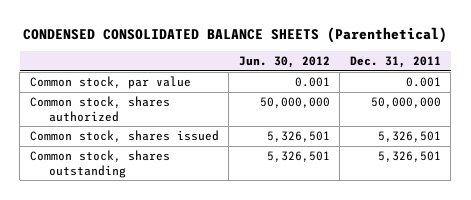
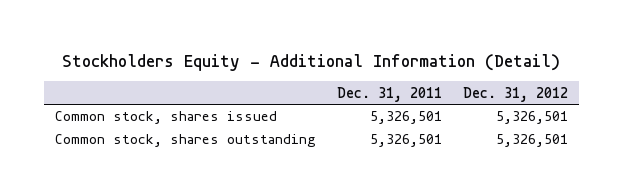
- CONDENSED CONSOLIDATED BALANCE SHEETS (Parenthetical)
+ Stockholders Equity - Additional Information (Detail)
- | Jun. 30, 2012 | Dec. 31, 2011
+ | Dec. 31, 2011 | Dec. 31, 2012
- Common stock, par value | 0.001 | 0.001
- Common stock, shares authorized | 50,000,000 | 50,000,000

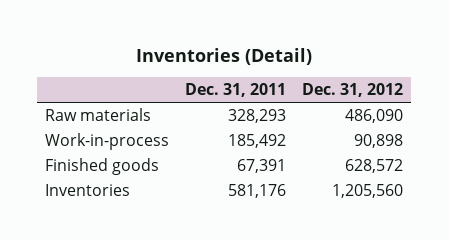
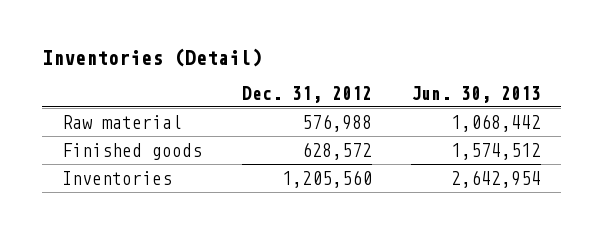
- | Dec. 31, 2011 | Dec. 31, 2012
+ | Dec. 31, 2012 | Jun. 30, 2013
- Raw materials | 328,293 | 486,090
- Work-in-process | 185,492 | 90,898
+ Raw material | 576,988 | 1,068,442

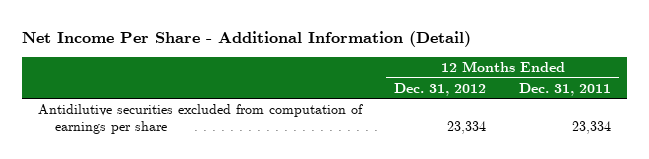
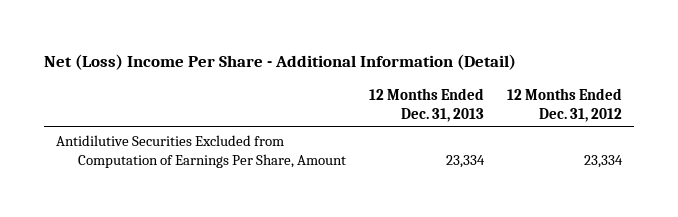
- Net Income Per Share - Additional Information (Detail)
+ Net (Loss) Income Per Share - Additional Information (Detail)
- | 12 Months Ended Dec. 31, 2012 | 12 Months Ended Dec. 31, 2011
+ | 12 Months Ended Dec. 31, 2013 | 12 Months Ended Dec. 31, 2012
- Antidilutive securities excluded from computation of earnings per share | 23,334 | 23,334
+ Antidilutive Securities Excluded from Computation of Earnings Per Share, Amount | 23,334 | 23,334

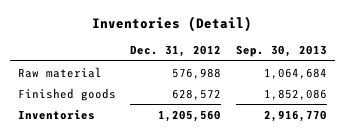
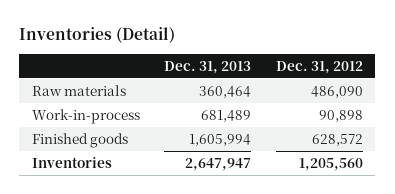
- | Dec. 31, 2012 | Sep. 30, 2013
+ | Dec. 31, 2013 | Dec. 31, 2012
- Raw material | 576,988 | 1,064,684
+ Raw materials | 360,464 | 486,090
+ Work-in-process | 681,489 | 90,898

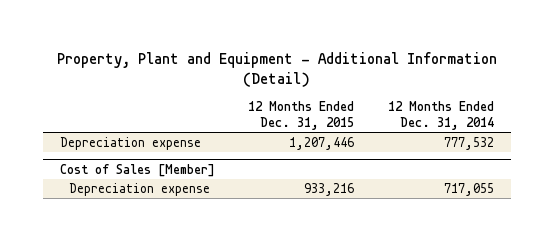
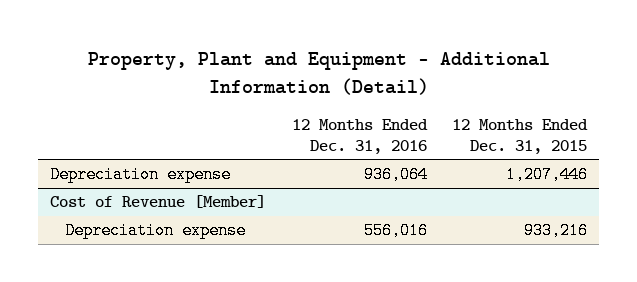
- | 12 Months Ended Dec. 31, 2015 | 12 Months Ended Dec. 31, 2014
+ | 12 Months Ended Dec. 31, 2016 | 12 Months Ended Dec. 31, 2015
- Cost of Sales [Member]
+ Cost of Revenue [Member]

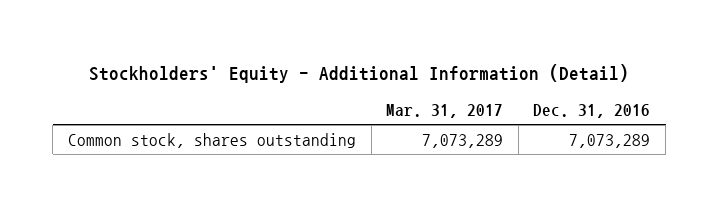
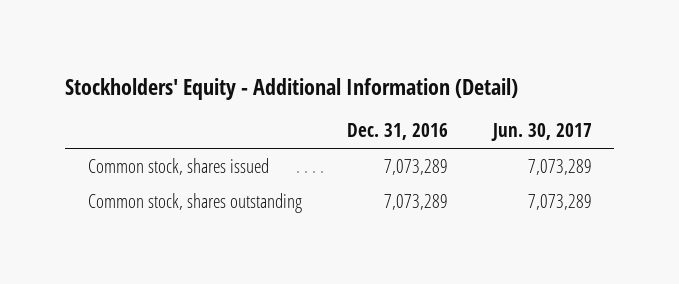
- | Mar. 31, 2017 | Dec. 31, 2016
+ | Dec. 31, 2016 | Jun. 30, 2017
+ Common stock, shares issued | 7,073,289 | 7,073,289

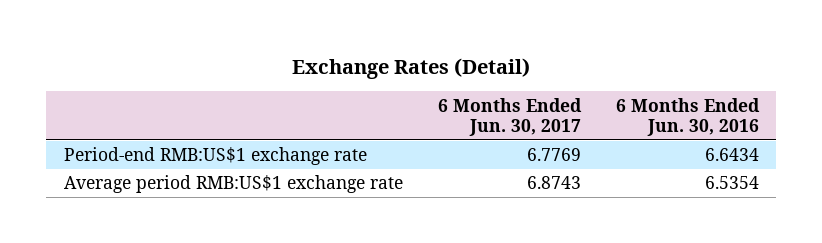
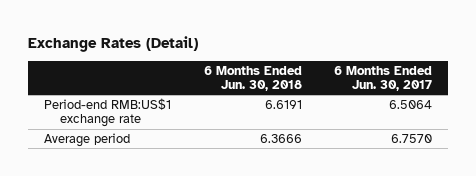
- | 6 Months Ended Jun. 30, 2017 | 6 Months Ended Jun. 30, 2016
+ | 6 Months Ended Jun. 30, 2018 | 6 Months Ended Jun. 30, 2017
- Period-end RMB:US$1 exchange rate | 6.7769 | 6.6434
- Average period RMB:US$1 exchange rate | 6.8743 | 6.5354
+ Period-end RMB:US$1 exchange rate | 6.6191 | 6.5064
+ Average period | 6.3666 | 6.7570

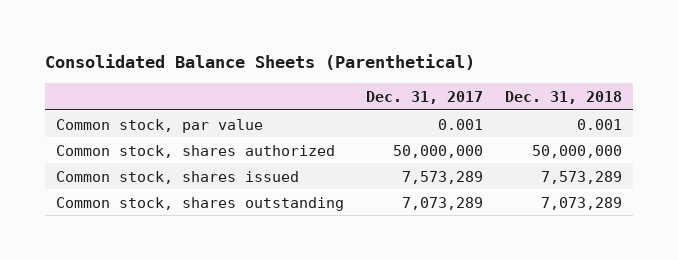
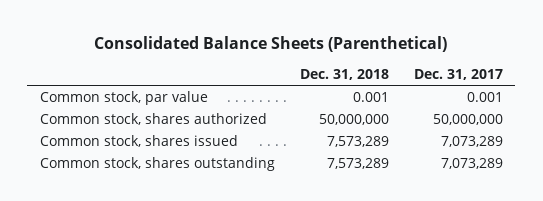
- | Dec. 31, 2017 | Dec. 31, 2018
+ | Dec. 31, 2018 | Dec. 31, 2017
- Common stock, shares issued | 7,573,289 | 7,573,289
- Common stock, shares outstanding | 7,073,289 | 7,073,289
+ Common stock, shares issued | 7,573,289 | 7,073,289
+ Common stock, shares outstanding | 7,573,289 | 7,073,289

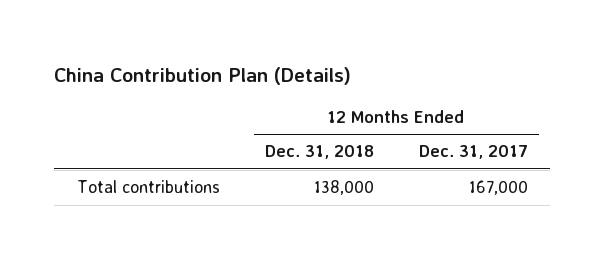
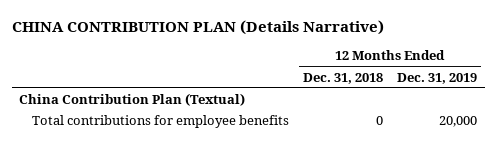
- China Contribution Plan (Details)
+ CHINA CONTRIBUTION PLAN (Details Narrative)
- | 12 Months Ended Dec. 31, 2018 | 12 Months Ended Dec. 31, 2017
+ | 12 Months Ended Dec. 31, 2018 | 12 Months Ended Dec. 31, 2019
- Total contributions | 138,000 | 167,000
+ China Contribution Plan (Textual)
+ Total contributions for employee benefits | 0 | 20,000

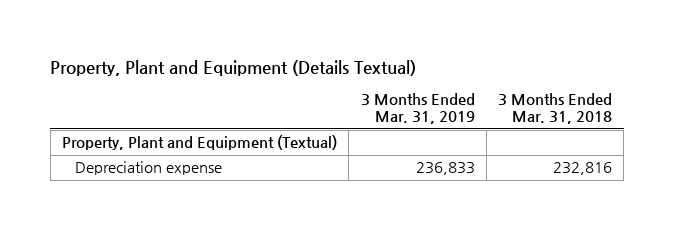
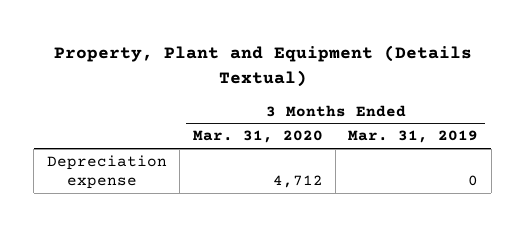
- | 3 Months Ended Mar. 31, 2019 | 3 Months Ended Mar. 31, 2018
+ | 3 Months Ended Mar. 31, 2020 | 3 Months Ended Mar. 31, 2019
- Property, Plant and Equipment (Textual)
- Depreciation expense | 236,833 | 232,816
+ Depreciation expense | 4,712 | 0

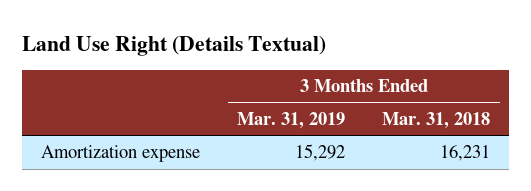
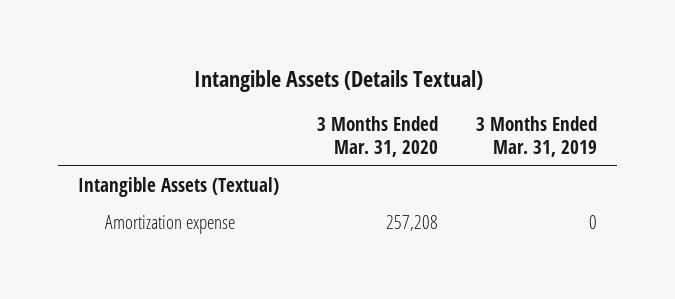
- Land Use Right (Details Textual)
+ Intangible Assets (Details Textual)
- | 3 Months Ended Mar. 31, 2019 | 3 Months Ended Mar. 31, 2018
+ | 3 Months Ended Mar. 31, 2020 | 3 Months Ended Mar. 31, 2019
- Amortization expense | 15,292 | 16,231
+ Intangible Assets (Textual)
+ Amortization expense | 257,208 | 0

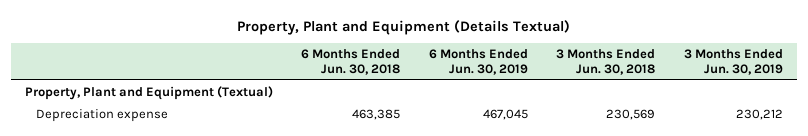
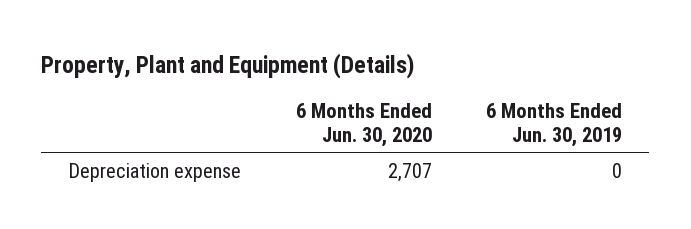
- Property, Plant and Equipment (Details Textual)
+ Property, Plant and Equipment (Details)
- | 6 Months Ended Jun. 30, 2018 | 6 Months Ended Jun. 30, 2019 | 3 Months Ended Jun. 30, 2018 | 3 Months Ended Jun. 30, 2019
+ | 6 Months Ended Jun. 30, 2020 | 6 Months Ended Jun. 30, 2019
- Property, Plant and Equipment (Textual)
- Depreciation expense | 463,385 | 467,045 | 230,569 | 230,212
+ Depreciation expense | 2,707 | 0

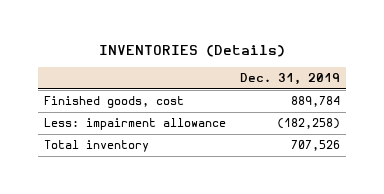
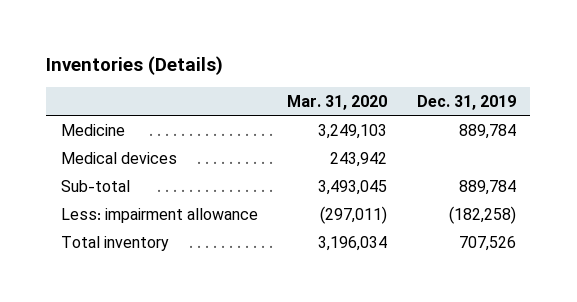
- INVENTORIES (Details)
+ Inventories (Details)
- | Dec. 31, 2019
+ | Mar. 31, 2020 | Dec. 31, 2019
- Finished goods, cost | 889,784
+ Medicine | 3,249,103 | 889,784
+ Medical devices | 243,942 |
+ Sub-total | 3,493,045 | 889,784

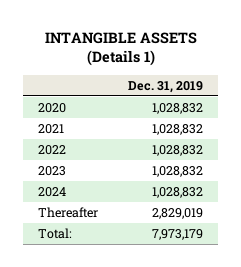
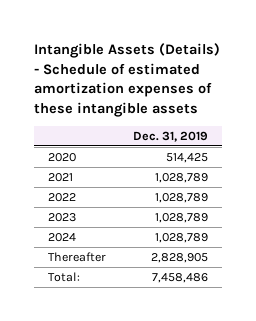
- INTANGIBLE ASSETS (Details 1)
+ Intangible Assets (Details) - Schedule of estimated amortization expenses of these intangible assets
- 2020 | 1,028,832
- 2021 | 1,028,832
- 2022 | 1,028,832
- 2023 | 1,028,832
- 2024 | 1,028,832
- Thereafter | 2,829,019
- Total: | 7,973,179
+ 2020 | 514,425
+ 2021 | 1,028,789
+ 2022 | 1,028,789
+ 2023 | 1,028,789
+ 2024 | 1,028,789
+ Thereafter | 2,828,905
+ Total: | 7,458,486

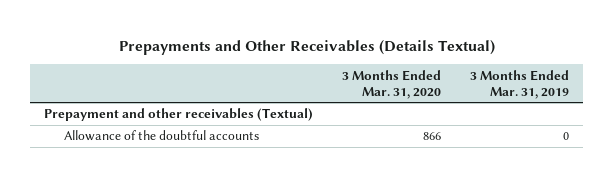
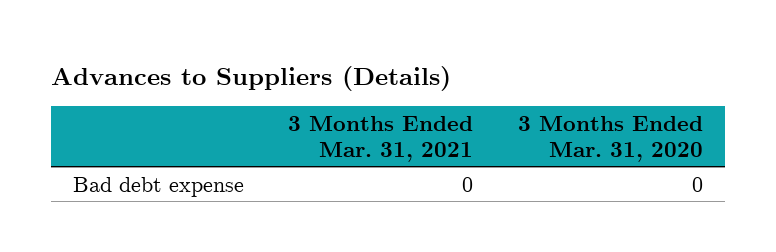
- Prepayments and Other Receivables (Details Textual)
+ Advances to Suppliers (Details)
- | 3 Months Ended Mar. 31, 2020 | 3 Months Ended Mar. 31, 2019
+ | 3 Months Ended Mar. 31, 2021 | 3 Months Ended Mar. 31, 2020
- Prepayment and other receivables (Textual)
- Allowance of the doubtful accounts | 866 | 0
+ Bad debt expense | 0 | 0

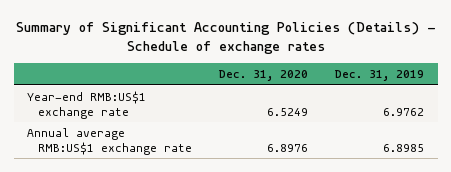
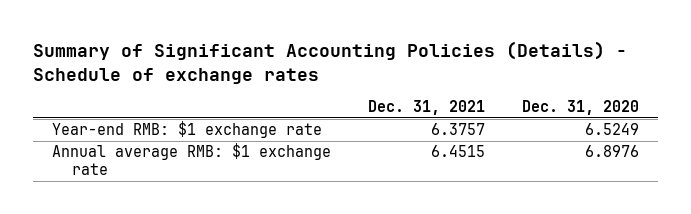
- | Dec. 31, 2020 | Dec. 31, 2019
+ | Dec. 31, 2021 | Dec. 31, 2020
- Year-end RMB:US$1 exchange rate | 6.5249 | 6.9762
- Annual average RMB:US$1 exchange rate | 6.8976 | 6.8985
+ Year-end RMB: $1 exchange rate | 6.3757 | 6.5249
+ Annual average RMB: $1 exchange rate | 6.4515 | 6.8976

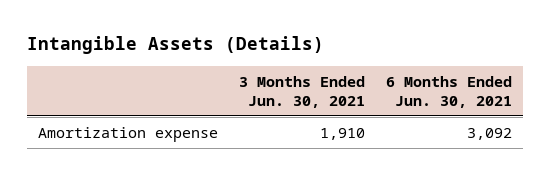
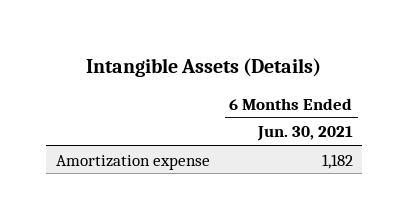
- | 3 Months Ended Jun. 30, 2021 | 6 Months Ended Jun. 30, 2021
+ | 6 Months Ended Jun. 30, 2021
- Amortization expense | 1,910 | 3,092
+ Amortization expense | 1,182

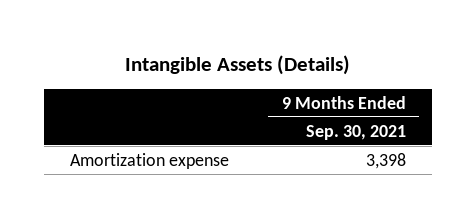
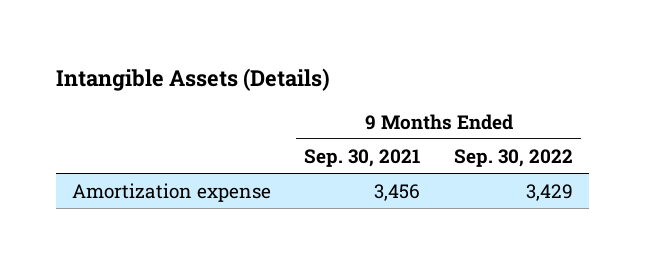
- | 9 Months Ended Sep. 30, 2021
+ | 9 Months Ended Sep. 30, 2021 | 9 Months Ended Sep. 30, 2022
- Amortization expense | 3,398
+ Amortization expense | 3,456 | 3,429

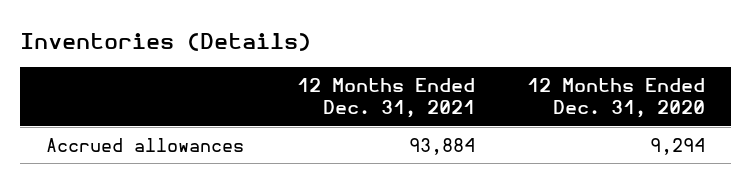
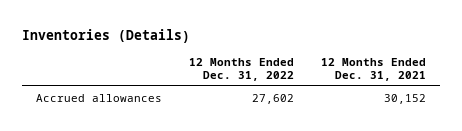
- | 12 Months Ended Dec. 31, 2021 | 12 Months Ended Dec. 31, 2020
+ | 12 Months Ended Dec. 31, 2022 | 12 Months Ended Dec. 31, 2021
- Accrued allowances | 93,884 | 9,294
+ Accrued allowances | 27,602 | 30,152

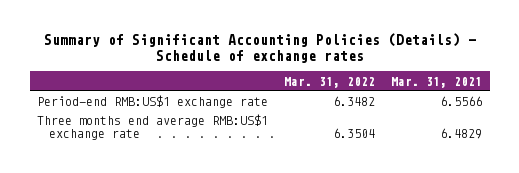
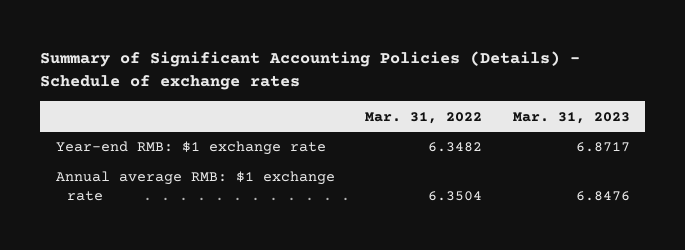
- | Mar. 31, 2022 | Mar. 31, 2021
+ | Mar. 31, 2022 | Mar. 31, 2023
- Period-end RMB:US$1 exchange rate | 6.3482 | 6.5566
- Three months end average RMB:US$1 exchange rate | 6.3504 | 6.4829
+ Year-end RMB: $1 exchange rate | 6.3482 | 6.8717
+ Annual average RMB: $1 exchange rate | 6.3504 | 6.8476

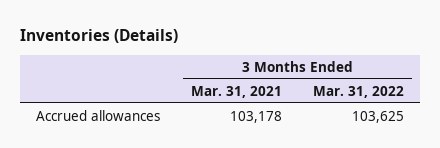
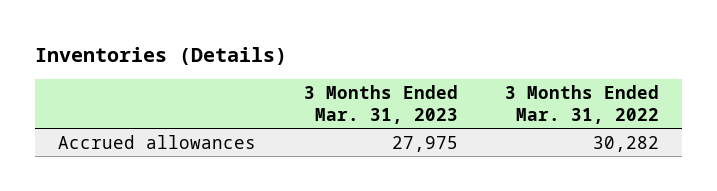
- | 3 Months Ended Mar. 31, 2021 | 3 Months Ended Mar. 31, 2022
+ | 3 Months Ended Mar. 31, 2023 | 3 Months Ended Mar. 31, 2022
- Accrued allowances | 103,178 | 103,625
+ Accrued allowances | 27,975 | 30,282

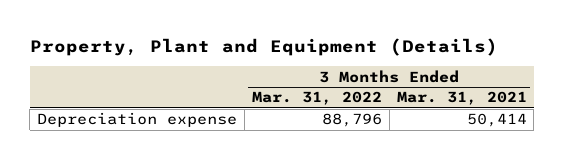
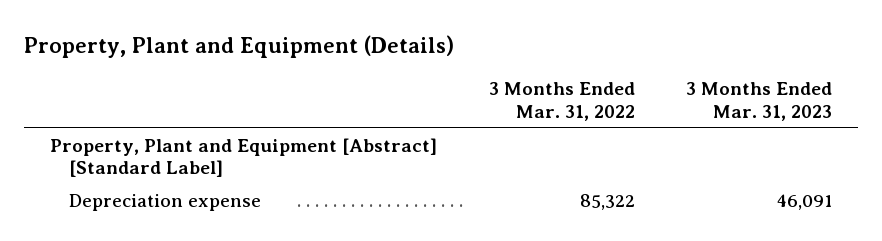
- | 3 Months Ended Mar. 31, 2022 | 3 Months Ended Mar. 31, 2021
+ | 3 Months Ended Mar. 31, 2022 | 3 Months Ended Mar. 31, 2023
- Depreciation expense | 88,796 | 50,414
+ Property, Plant and Equipment [Abstract] [Standard Label]
+ Depreciation expense | 85,322 | 46,091

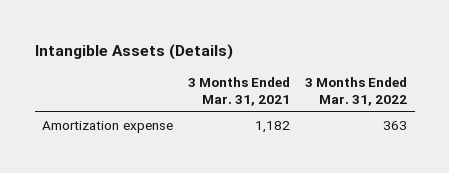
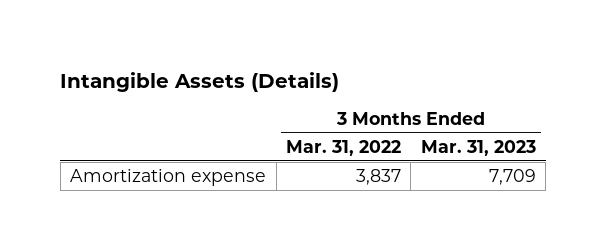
- | 3 Months Ended Mar. 31, 2021 | 3 Months Ended Mar. 31, 2022
+ | 3 Months Ended Mar. 31, 2022 | 3 Months Ended Mar. 31, 2023
- Amortization expense | 1,182 | 363
+ Amortization expense | 3,837 | 7,709

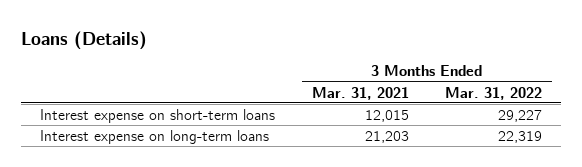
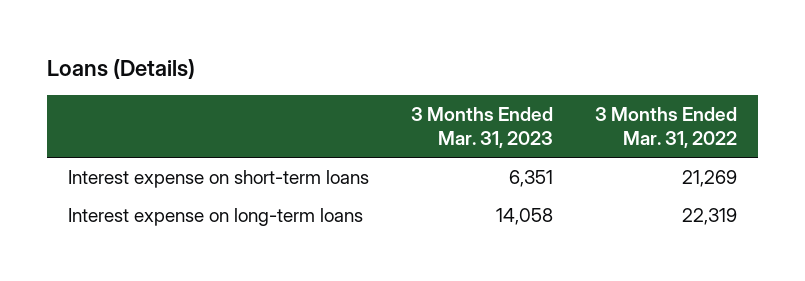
- | 3 Months Ended Mar. 31, 2021 | 3 Months Ended Mar. 31, 2022
+ | 3 Months Ended Mar. 31, 2023 | 3 Months Ended Mar. 31, 2022
- Interest expense on short-term loans | 12,015 | 29,227
+ Interest expense on short-term loans | 6,351 | 21,269

